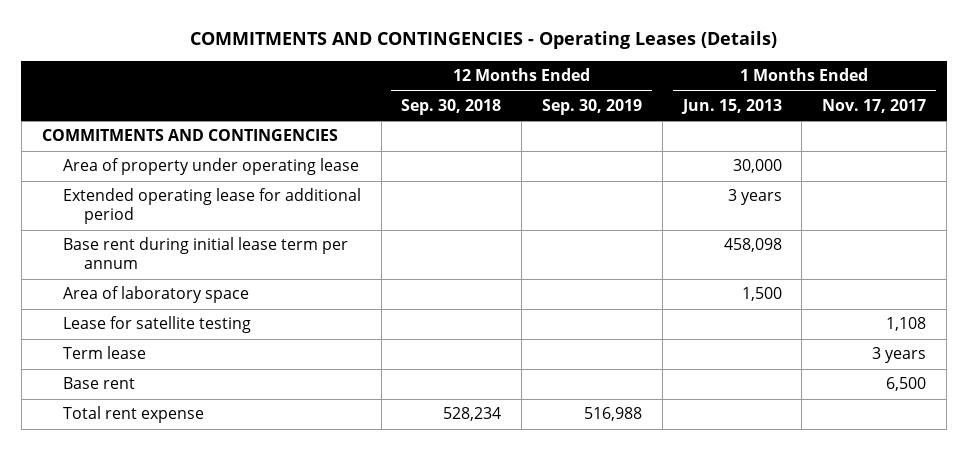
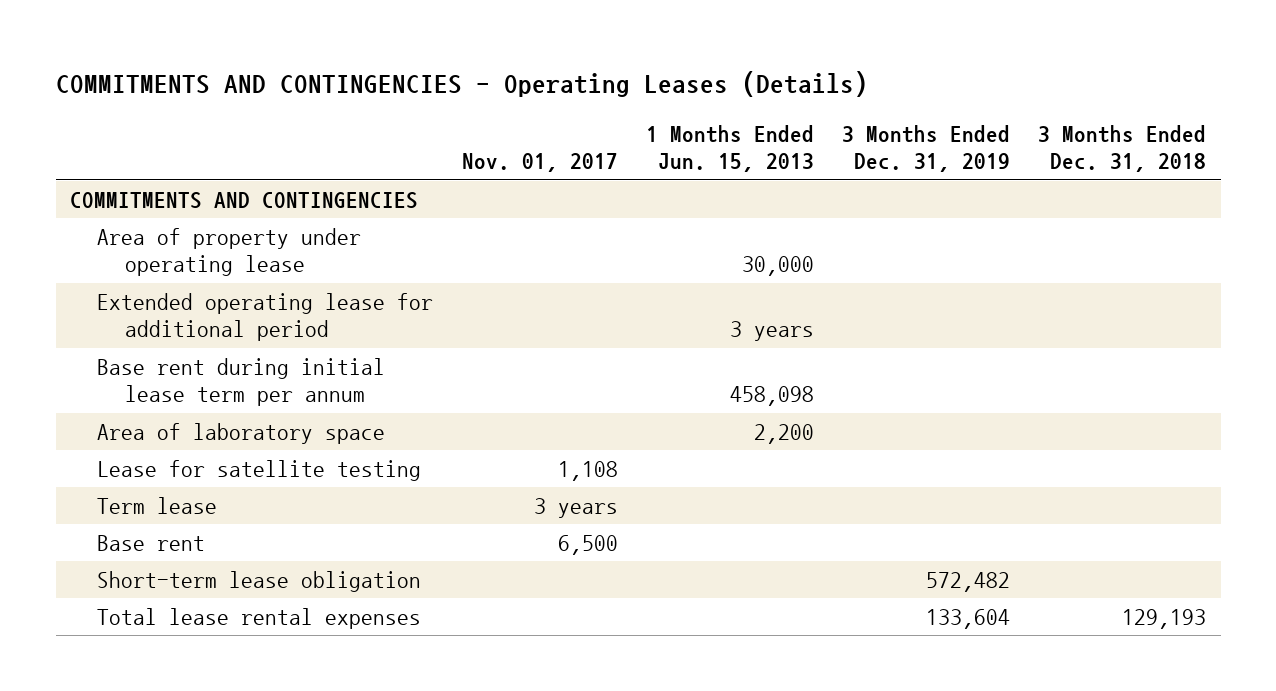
- | 12 Months Ended Sep. 30, 2018 | 12 Months Ended Sep. 30, 2019 | 1 Months Ended Jun. 15, 2013 | 1 Months Ended Nov. 17, 2017
+ | Nov. 01, 2017 | 1 Months Ended Jun. 15, 2013 | 3 Months Ended Dec. 31, 2019 | 3 Months Ended Dec. 31, 2018
- Area of laboratory space | | | 1,500 |
+ Area of laboratory space | | 2,200 | |
- Total rent expense | 528,234 | 516,988 | |
+ Short-term lease obligation | | | 572,482 |
+ Total lease rental expenses | | | 133,604 | 129,193

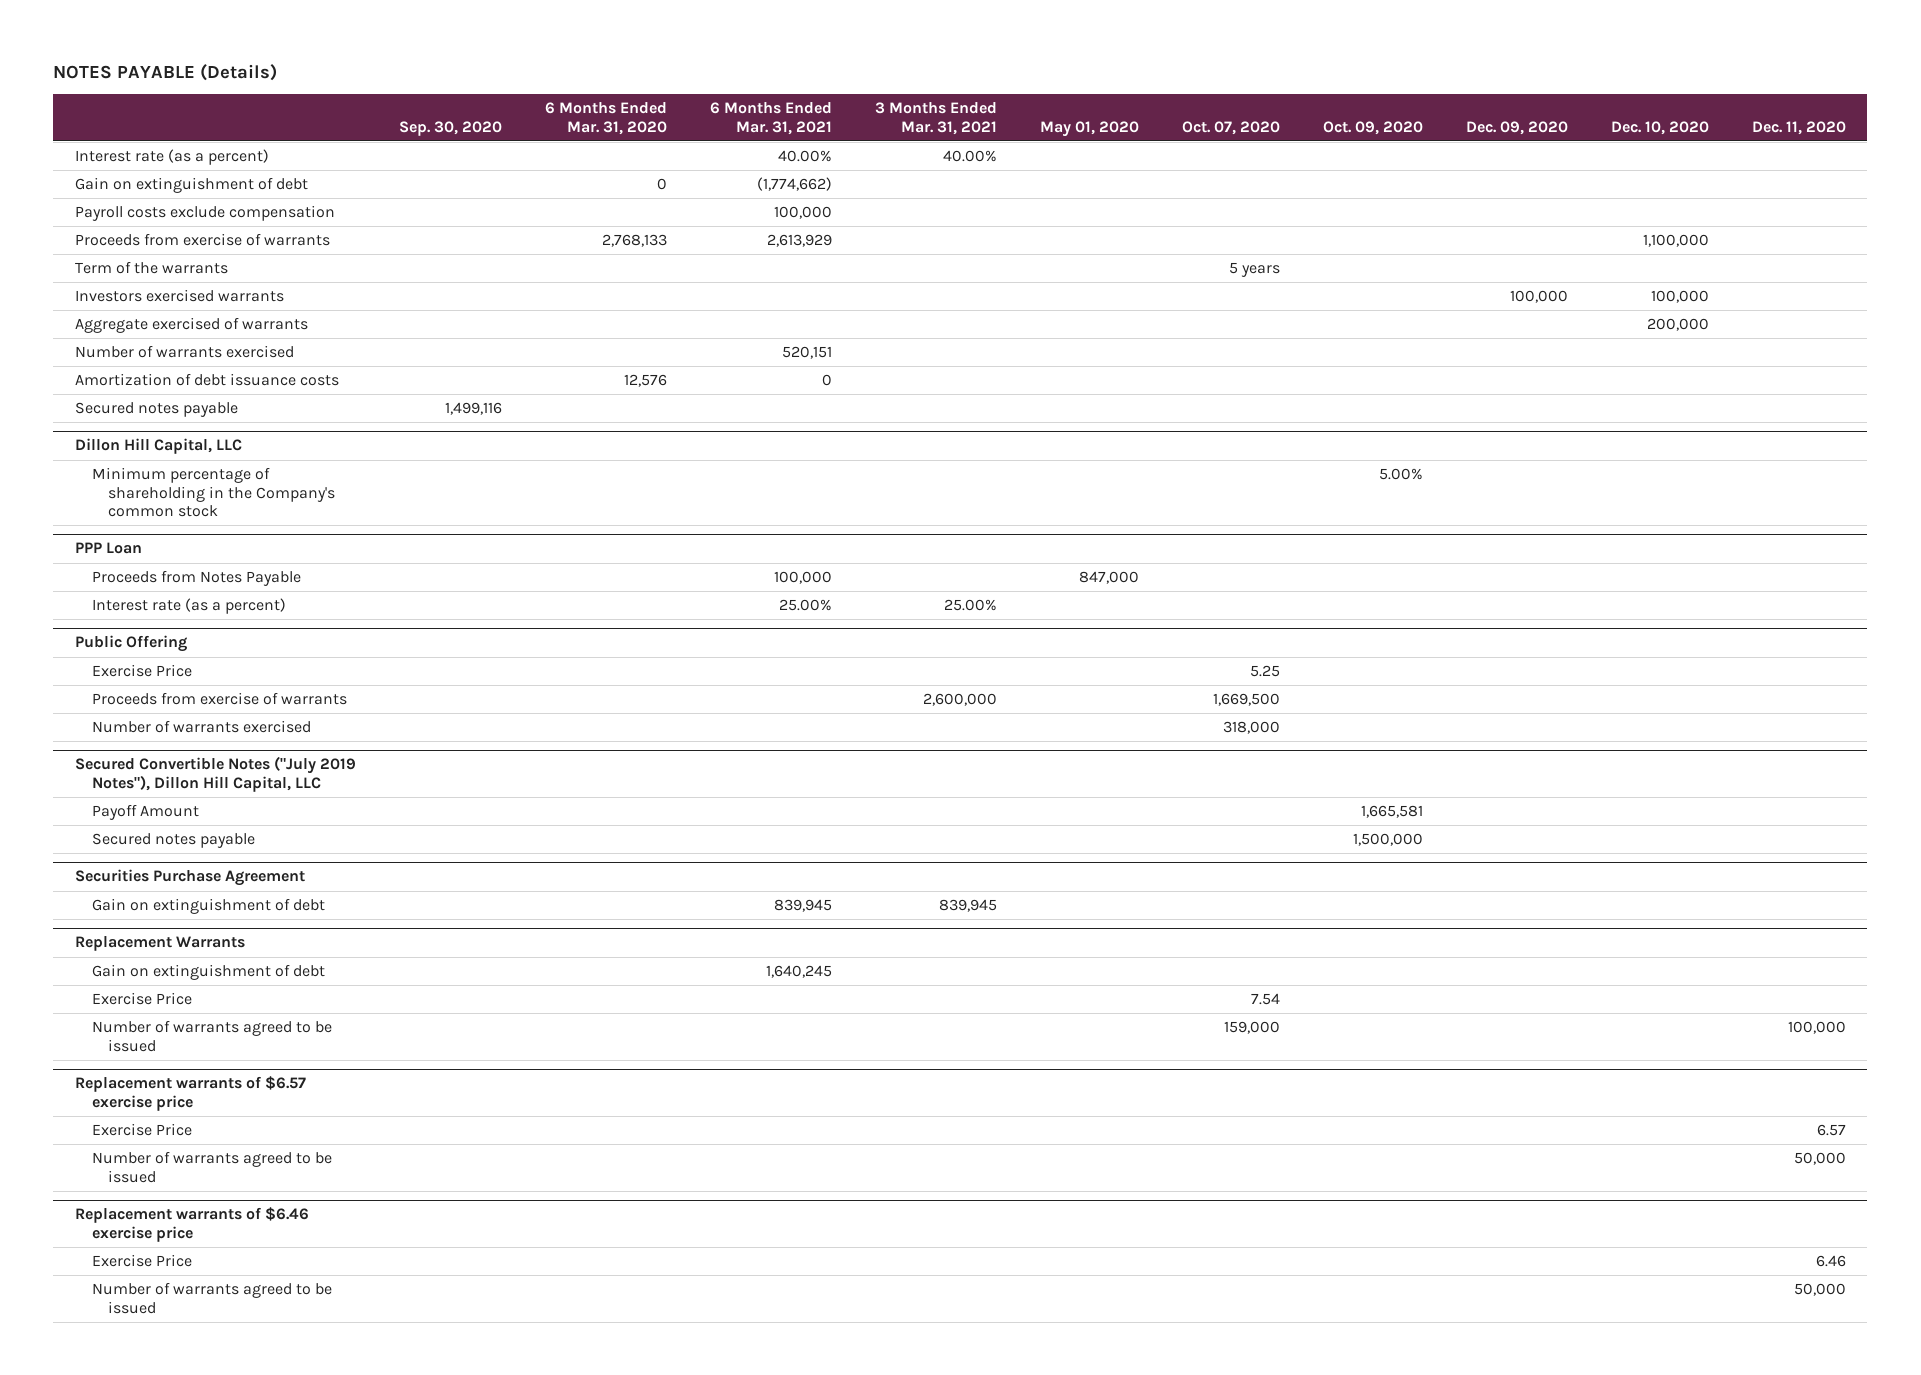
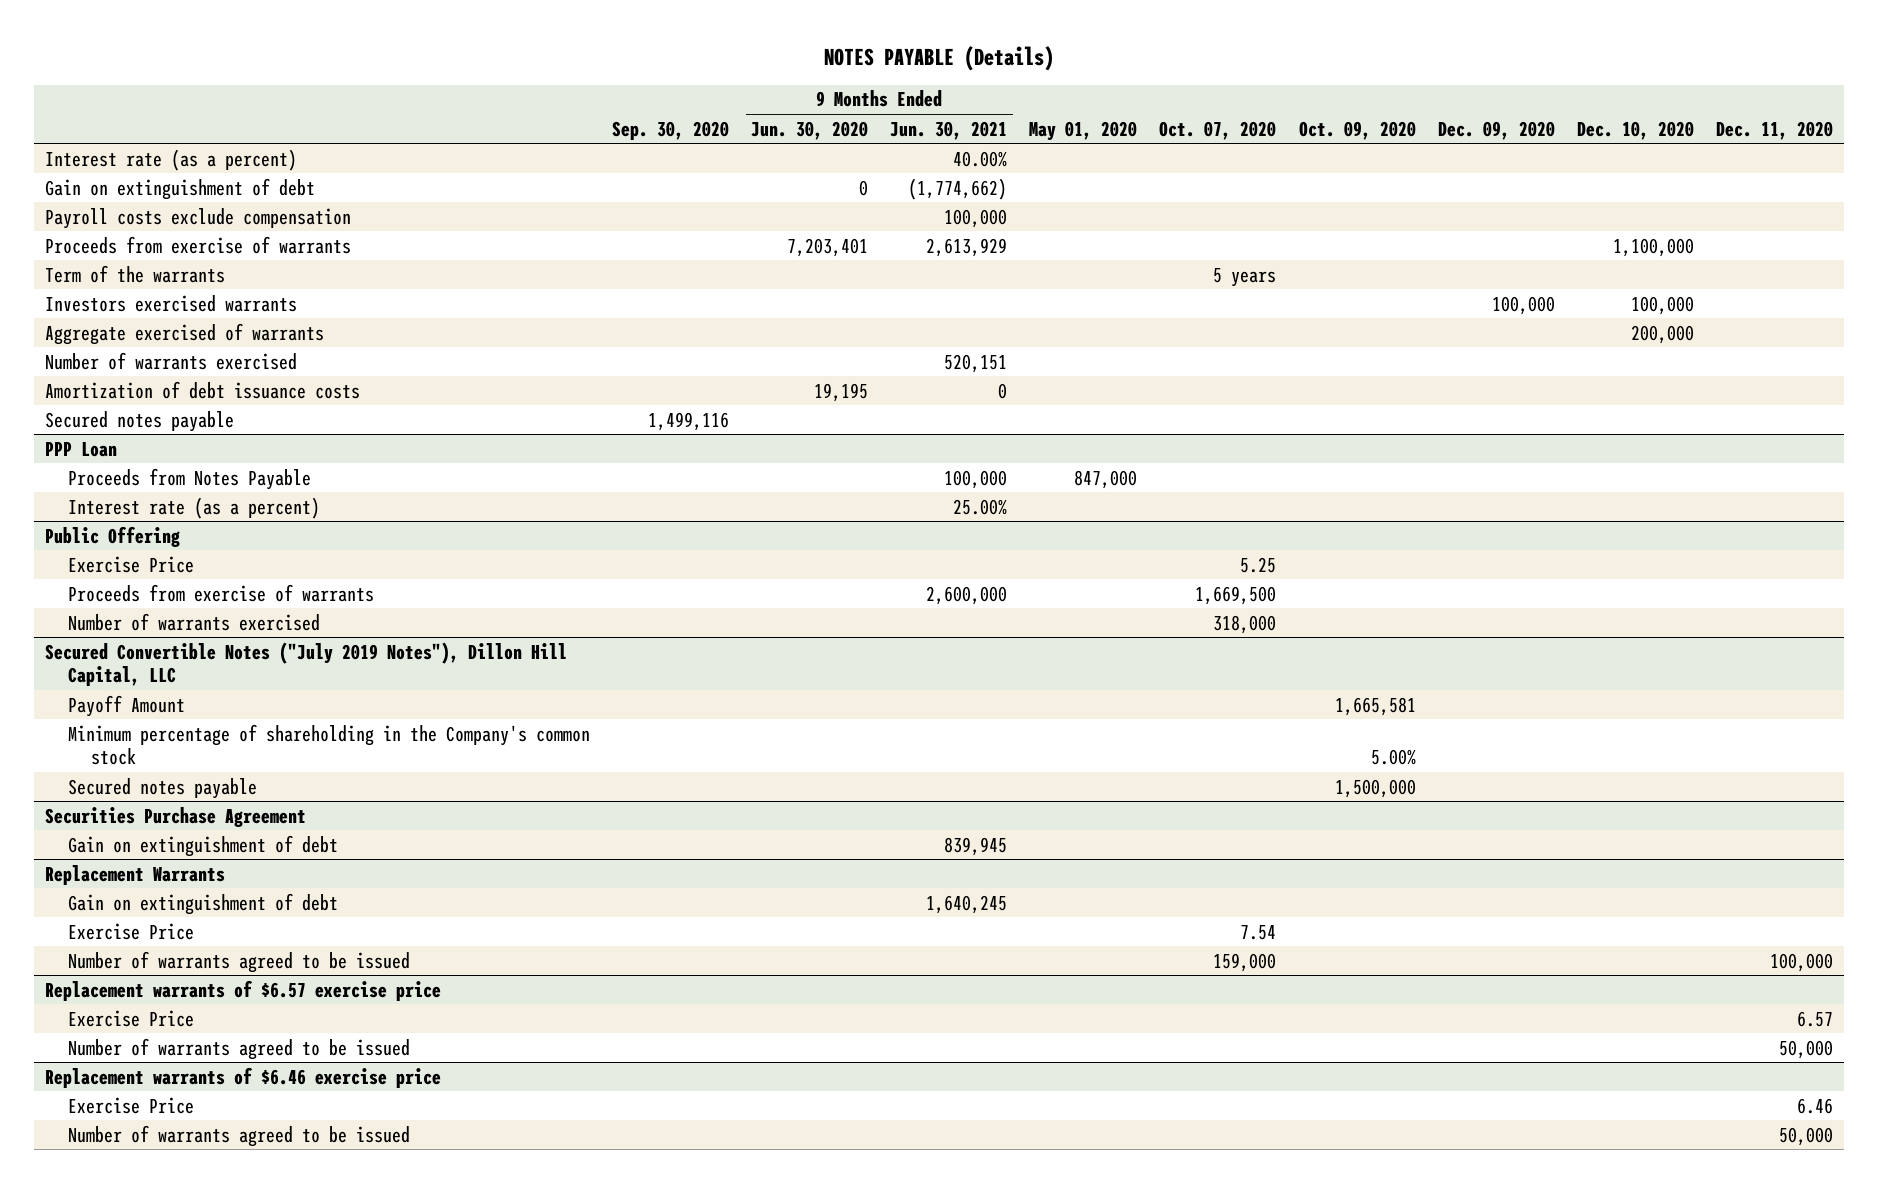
- | Sep. 30, 2020 | 6 Months Ended Mar. 31, 2020 | 6 Months Ended Mar. 31, 2021 | 3 Months Ended Mar. 31, 2021 | May 01, 2020 | Oct. 07, 2020 | Oct. 09, 2020 | Dec. 09, 2020 | Dec. 10, 2020 | Dec. 11, 2020
+ | Sep. 30, 2020 | 9 Months Ended Jun. 30, 2020 | 9 Months Ended Jun. 30, 2021 | May 01, 2020 | Oct. 07, 2020 | Oct. 09, 2020 | Dec. 09, 2020 | Dec. 10, 2020 | Dec. 11, 2020
- Dillon Hill Capital, LLC
- Minimum percentage of shareholding in the Company's common stock | | | | | | | 5.00% | | |
@ Secured Convertible Notes ("July 2019 Notes"), Dillon Hill Capital, LLC
+ Minimum percentage of shareholding in the Company's common stock | | | | | | 5.00% | | |

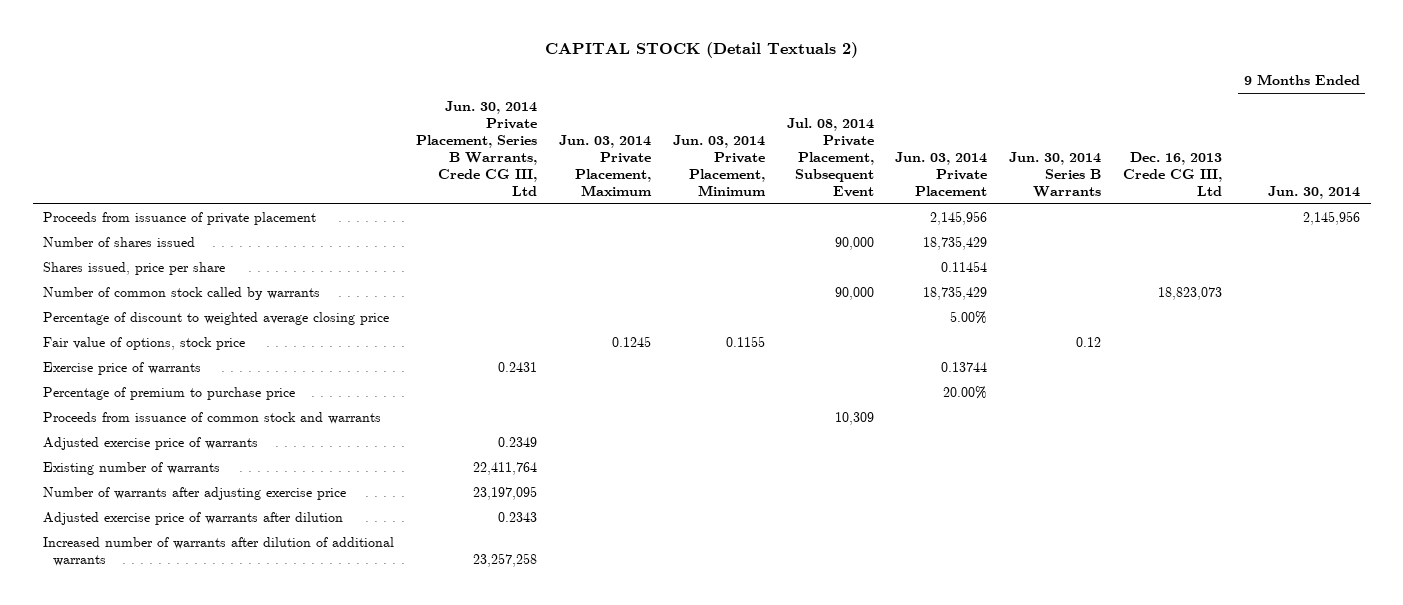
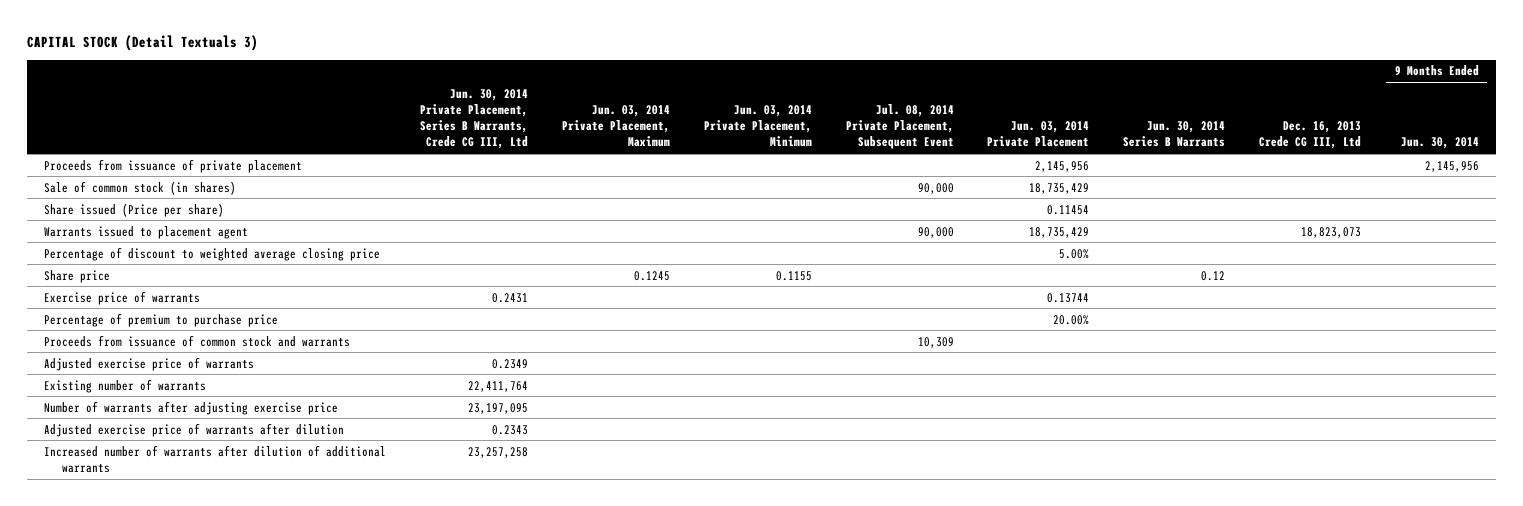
- CAPITAL STOCK (Detail Textuals 2)
+ CAPITAL STOCK (Detail Textuals 3)
- Number of shares issued | | | | 90,000 | 18,735,429 | | |
- Shares issued, price per share | | | | | 0.11454 | | |
- Number of common stock called by warrants | | | | 90,000 | 18,735,429 | | 18,823,073 |
+ Sale of common stock (in shares) | | | | 90,000 | 18,735,429 | | |
+ Share issued (Price per share) | | | | | 0.11454 | | |
+ Warrants issued to placement agent | | | | 90,000 | 18,735,429 | | 18,823,073 |
- Fair value of options, stock price | | 0.1245 | 0.1155 | | | 0.12 | |
+ Share price | | 0.1245 | 0.1155 | | | 0.12 | |

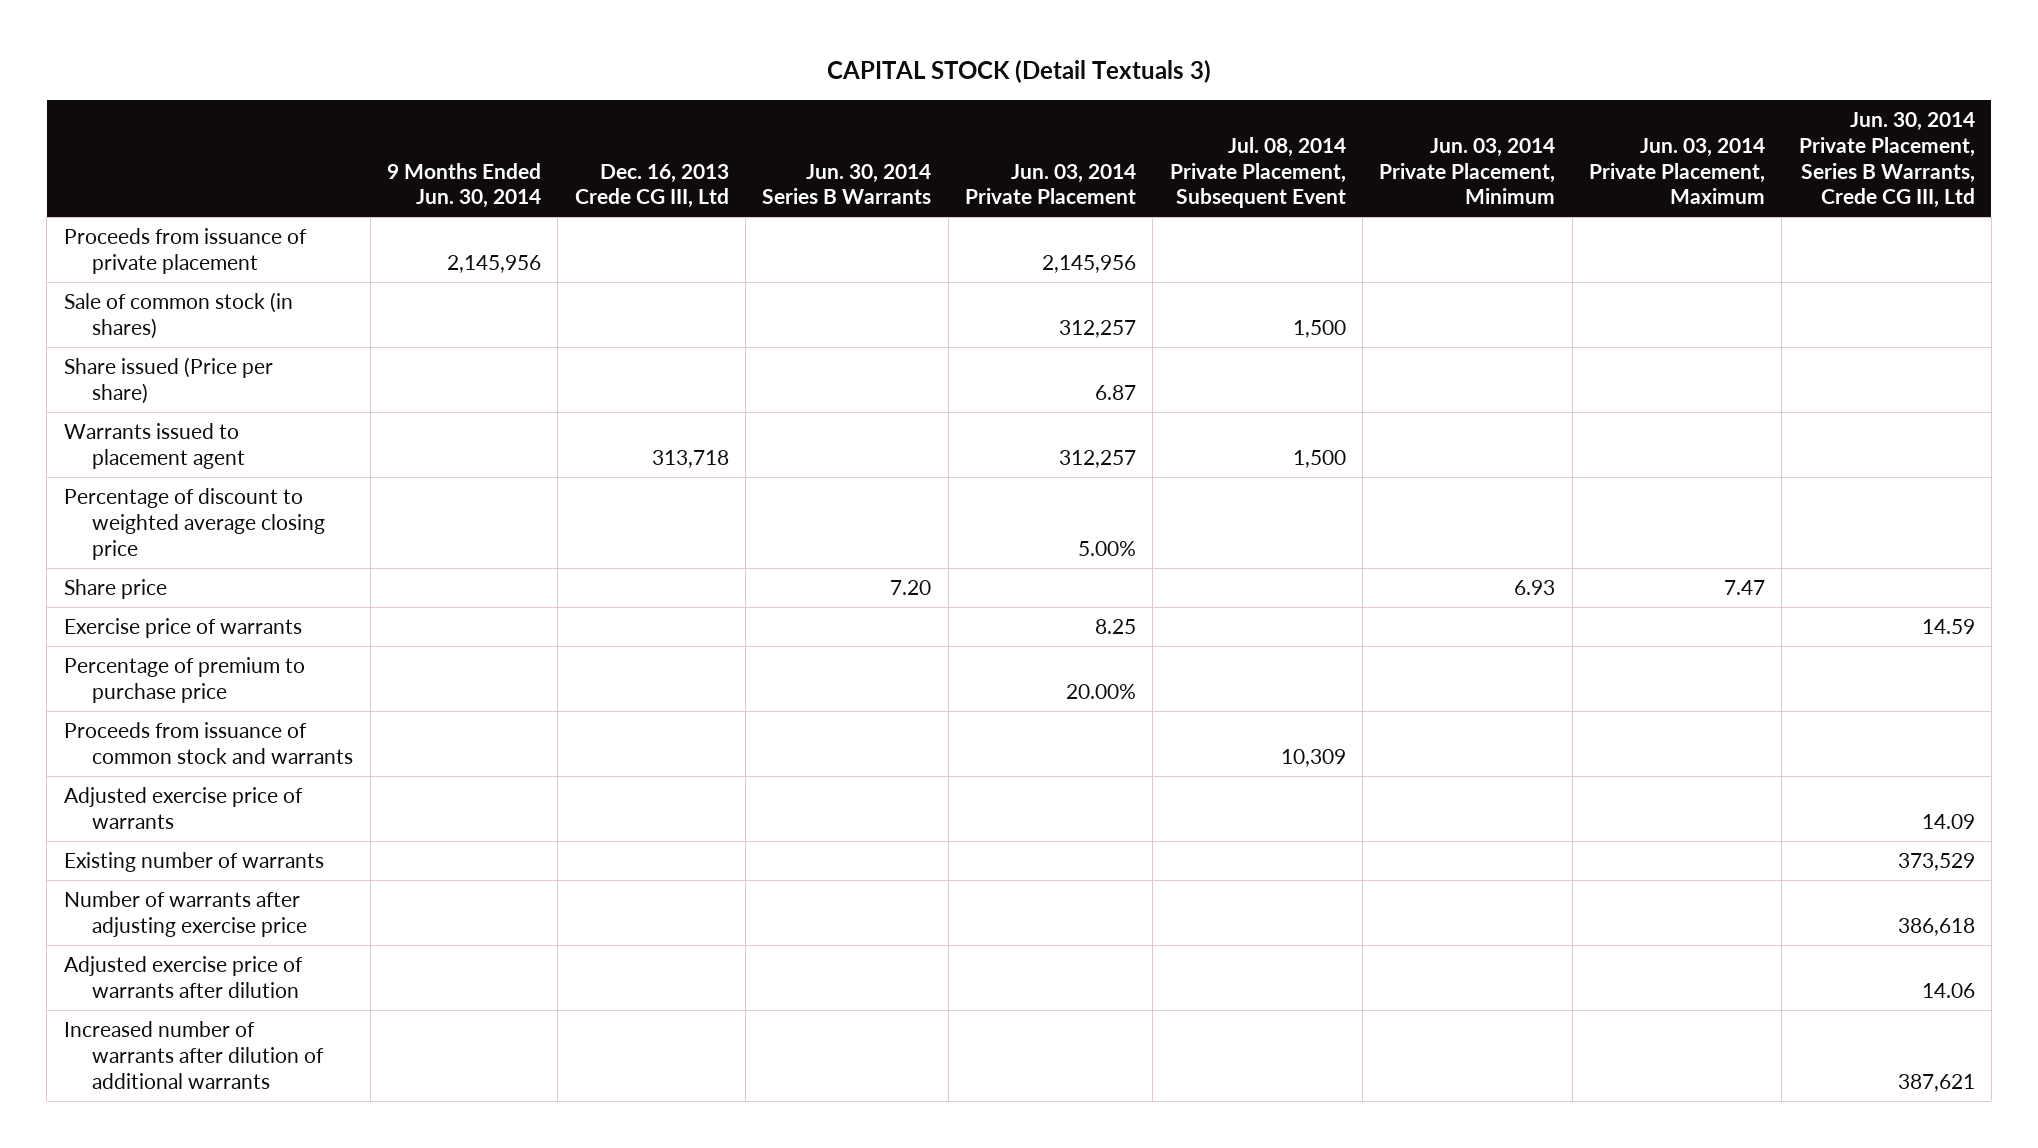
- | Jun. 30, 2014 Private Placement, Series B Warrants, Crede CG III, Ltd | Jun. 03, 2014 Private Placement, Maximum | Jun. 03, 2014 Private Placement, Minimum | Jul. 08, 2014 Private Placement, Subsequent Event | Jun. 03, 2014 Private Placement | Jun. 30, 2014 Series B Warrants | Dec. 16, 2013 Crede CG III, Ltd | 9 Months Ended Jun. 30, 2014
+ | 9 Months Ended Jun. 30, 2014 | Dec. 16, 2013 Crede CG III, Ltd | Jun. 30, 2014 Series B Warrants | Jun. 03, 2014 Private Placement | Jul. 08, 2014 Private Placement, Subsequent Event | Jun. 03, 2014 Private Placement, Minimum | Jun. 03, 2014 Private Placement, Maximum | Jun. 30, 2014 Private Placement, Series B Warrants, Crede CG III, Ltd
- Sale of common stock (in shares) | | | | 90,000 | 18,735,429 | | |
- Share issued (Price per share) | | | | | 0.11454 | | |
- Warrants issued to placement agent | | | | 90,000 | 18,735,429 | | 18,823,073 |
+ Sale of common stock (in shares) | | | | 312,257 | 1,500 | | |
+ Share issued (Price per share) | | | | 6.87 | | | |
+ Warrants issued to placement agent | | 313,718 | | 312,257 | 1,500 | | |
- Share price | | 0.1245 | 0.1155 | | | 0.12 | |
- Exercise price of warrants | 0.2431 | | | | 0.13744 | | |
+ Share price | | | 7.20 | | | 6.93 | 7.47 |
+ Exercise price of warrants | | | | 8.25 | | | | 14.59
- Adjusted exercise price of warrants | 0.2349 | | | | | | |
- Existing number of warrants | 22,411,764 | | | | | | |
- Number of warrants after adjusting exercise price | 23,197,095 | | | | | | |
- Adjusted exercise price of warrants after dilution | 0.2343 | | | | | | |
- Increased number of warrants after dilution of additional warrants | 23,257,258 | | | | | | |
+ Adjusted exercise price of warrants | | | | | | | | 14.09
+ Existing number of warrants | | | | | | | | 373,529
+ Number of warrants after adjusting exercise price | | | | | | | | 386,618
+ Adjusted exercise price of warrants after dilution | | | | | | | | 14.06
+ Increased number of warrants after dilution of additional warrants | | | | | | | | 387,621

